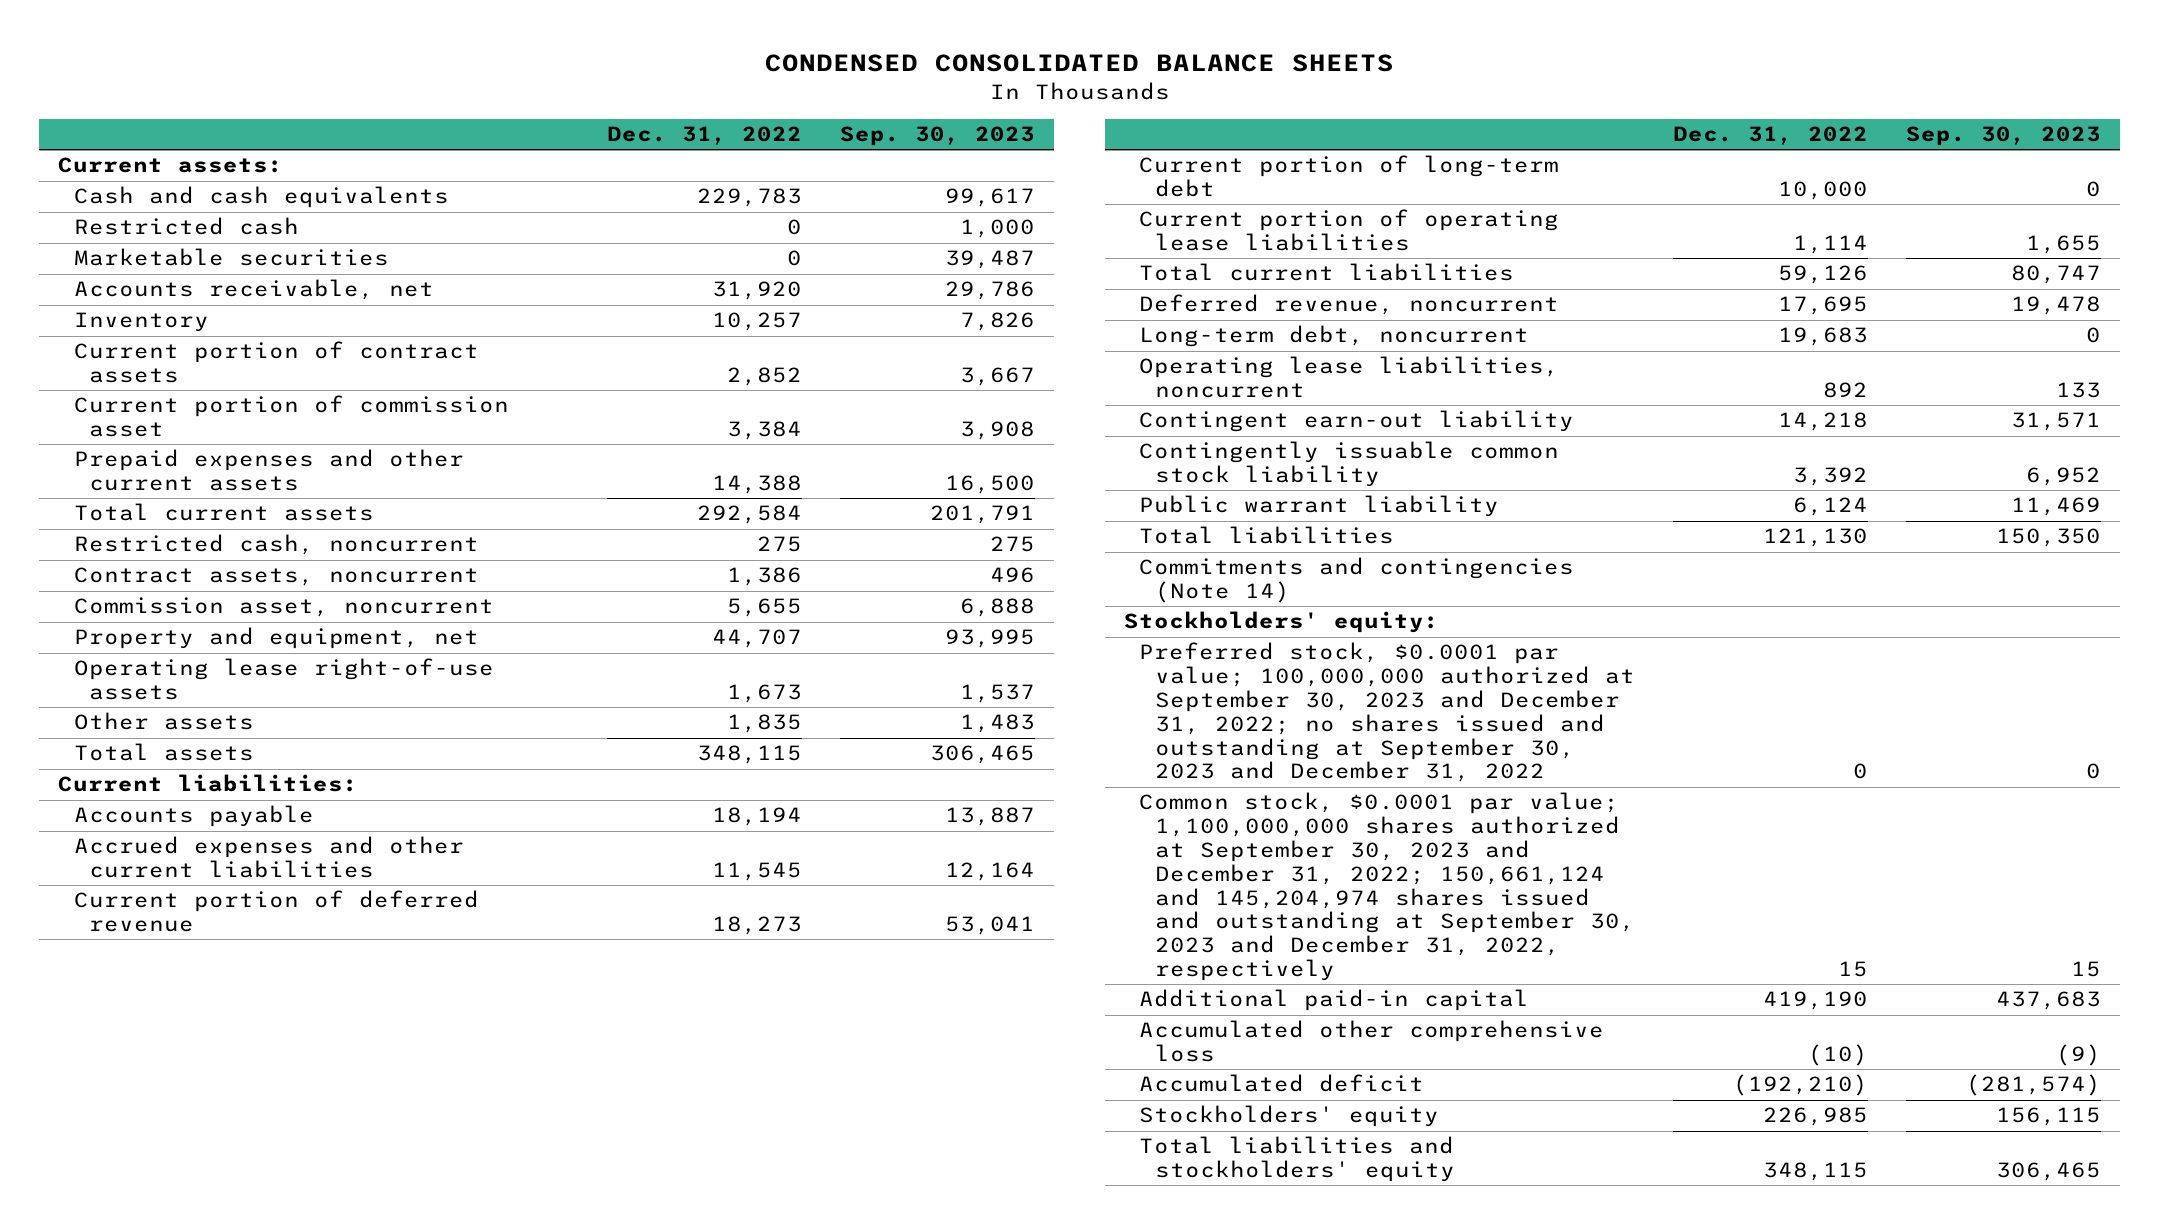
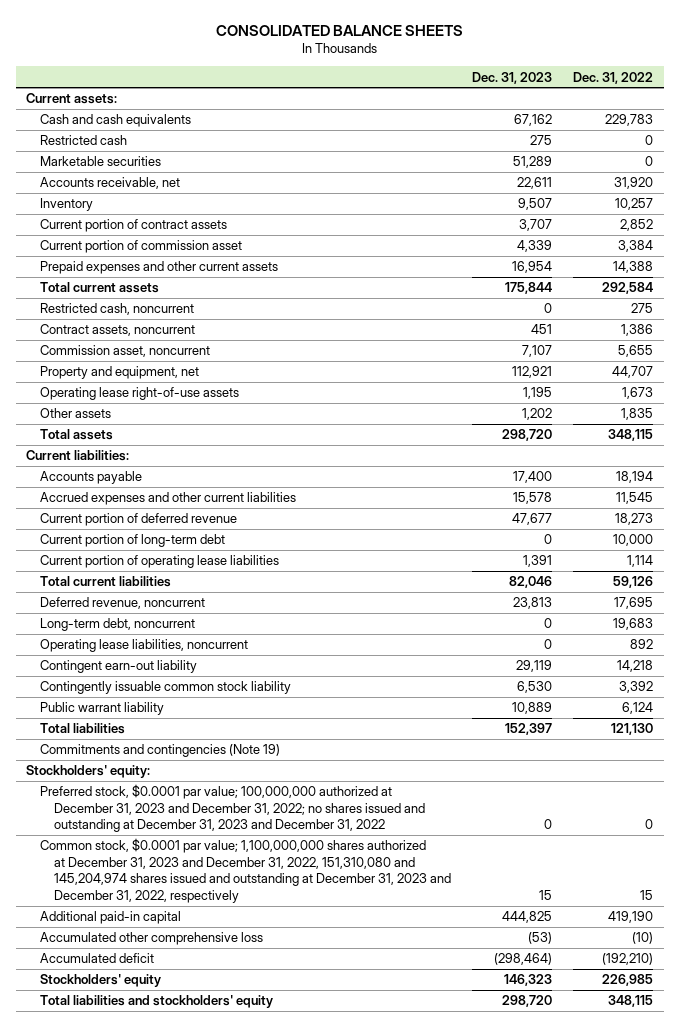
- CONDENSED CONSOLIDATED BALANCE SHEETS
+ CONSOLIDATED BALANCE SHEETS
- | Dec. 31, 2022 | Sep. 30, 2023
+ | Dec. 31, 2023 | Dec. 31, 2022
- Commitments and contingencies (Note 14)
+ Commitments and contingencies (Note 19)
- Preferred stock, $0.0001 par value; 100,000,000 authorized at September 30, 2023 and December 31, 2022; no shares issued and outstanding at September 30, 2023 and December 31, 2022 | 0 | 0
- Common stock, $0.0001 par value; 1,100,000,000 shares authorized at September 30, 2023 and December 31, 2022; 150,661,124 and 145,204,974 shares issued and outstanding at September 30, 2023 and December 31, 2022, respectively | 15 | 15
+ Preferred stock, $0.0001 par value; 100,000,000 authorized at December 31, 2023 and December 31, 2022; no shares issued and outstanding at December 31, 2023 and December 31, 2022 | 0 | 0
+ Common stock, $0.0001 par value; 1,100,000,000 shares authorized at December 31, 2023 and December 31, 2022, 151,310,080 and 145,204,974 shares issued and outstanding at December 31, 2023 and December 31, 2022, respectively | 15 | 15

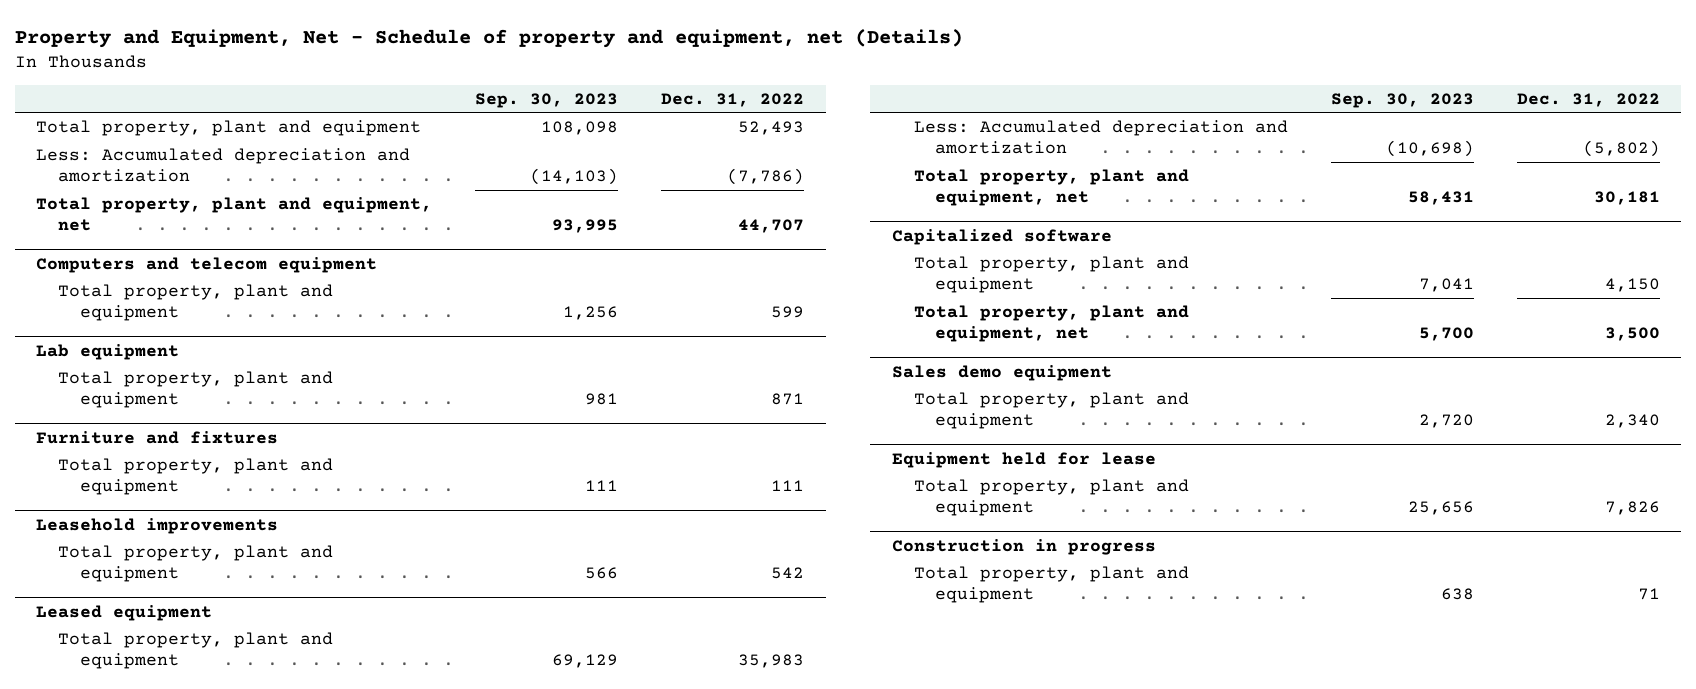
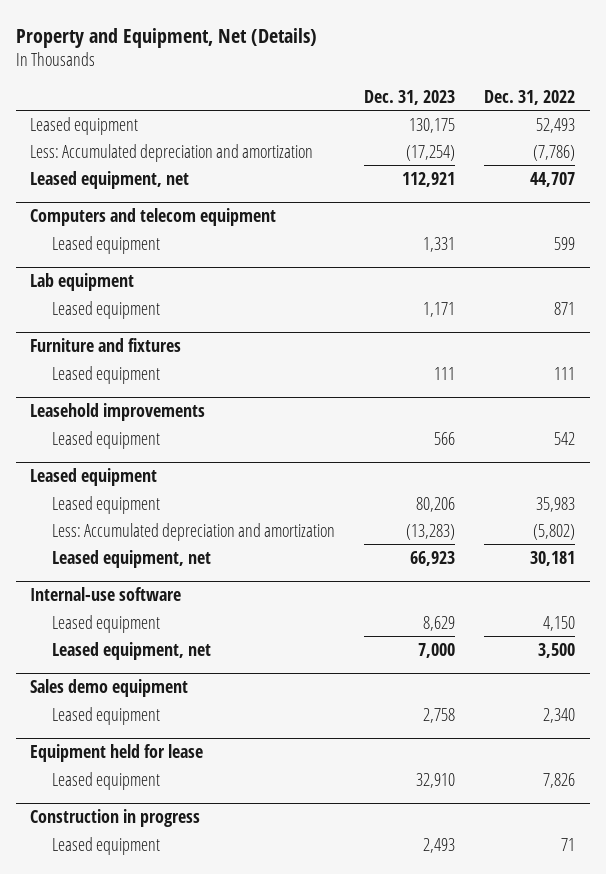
- Property and Equipment, Net - Schedule of property and equipment, net (Details)
+ Property and Equipment, Net (Details)
- | Sep. 30, 2023 | Dec. 31, 2022
+ | Dec. 31, 2023 | Dec. 31, 2022
- Total property, plant and equipment | 108,098 | 52,493
+ Leased equipment | 130,175 | 52,493
- Total property, plant and equipment, net | 93,995 | 44,707
+ Leased equipment, net | 112,921 | 44,707
@ Computers and telecom equipment
- Total property, plant and equipment | 1,256 | 599
+ Leased equipment | 1,331 | 599
@ Lab equipment
- Total property, plant and equipment | 981 | 871
+ Leased equipment | 1,171 | 871
@ Furniture and fixtures
- Total property, plant and equipment | 111 | 111
+ Leased equipment | 111 | 111
@ Leasehold improvements
- Total property, plant and equipment | 566 | 542
+ Leased equipment | 566 | 542
@ Leased equipment
- Total property, plant and equipment | 69,129 | 35,983
+ Leased equipment | 80,206 | 35,983
- Total property, plant and equipment, net | 58,431 | 30,181
- Capitalized software
- Total property, plant and equipment | 7,041 | 4,150
- Total property, plant and equipment, net | 5,700 | 3,500
@ Leased equipment
+ Leased equipment, net | 66,923 | 30,181
+ Internal-use software
+ Leased equipment | 8,629 | 4,150
+ Leased equipment, net | 7,000 | 3,500
@ Sales demo equipment
- Total property, plant and equipment | 2,720 | 2,340
+ Leased equipment | 2,758 | 2,340
@ Equipment held for lease
- Total property, plant and equipment | 25,656 | 7,826
+ Leased equipment | 32,910 | 7,826
@ Construction in progress
- Total property, plant and equipment | 638 | 71
+ Leased equipment | 2,493 | 71

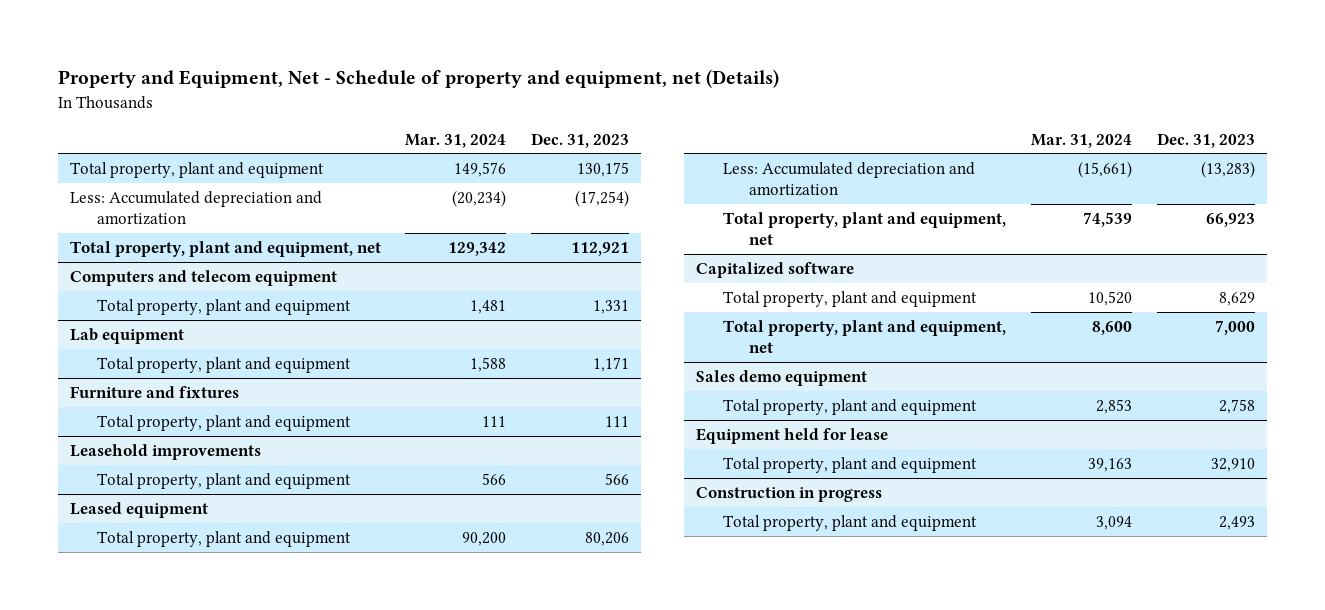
- Property and Equipment, Net (Details)
+ Property and Equipment, Net - Schedule of property and equipment, net (Details)
- | Dec. 31, 2023 | Dec. 31, 2022
+ | Mar. 31, 2024 | Dec. 31, 2023
- Leased equipment | 130,175 | 52,493
+ Total property, plant and equipment | 149,576 | 130,175
- Leased equipment, net | 112,921 | 44,707
+ Total property, plant and equipment, net | 129,342 | 112,921
@ Computers and telecom equipment
- Leased equipment | 1,331 | 599
+ Total property, plant and equipment | 1,481 | 1,331
@ Lab equipment
- Leased equipment | 1,171 | 871
+ Total property, plant and equipment | 1,588 | 1,171
@ Furniture and fixtures
- Leased equipment | 111 | 111
+ Total property, plant and equipment | 111 | 111
@ Leasehold improvements
- Leased equipment | 566 | 542
+ Total property, plant and equipment | 566 | 566
@ Leased equipment
- Leased equipment | 80,206 | 35,983
+ Total property, plant and equipment | 90,200 | 80,206
- Leased equipment, net | 66,923 | 30,181
- Internal-use software
- Leased equipment | 8,629 | 4,150
- Leased equipment, net | 7,000 | 3,500
@ Leased equipment
+ Total property, plant and equipment, net | 74,539 | 66,923
+ Capitalized software
+ Total property, plant and equipment | 10,520 | 8,629
+ Total property, plant and equipment, net | 8,600 | 7,000
@ Sales demo equipment
- Leased equipment | 2,758 | 2,340
+ Total property, plant and equipment | 2,853 | 2,758
@ Equipment held for lease
- Leased equipment | 32,910 | 7,826
+ Total property, plant and equipment | 39,163 | 32,910
@ Construction in progress
- Leased equipment | 2,493 | 71
+ Total property, plant and equipment | 3,094 | 2,493

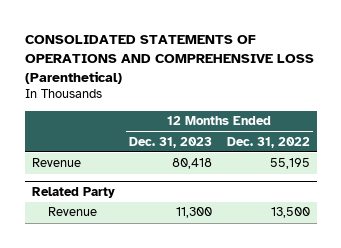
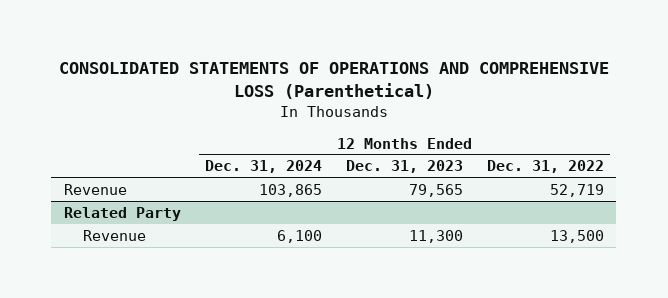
- | 12 Months Ended Dec. 31, 2023 | 12 Months Ended Dec. 31, 2022
+ | 12 Months Ended Dec. 31, 2024 | 12 Months Ended Dec. 31, 2023 | 12 Months Ended Dec. 31, 2022
- Revenue | 80,418 | 55,195
+ Revenue | 103,865 | 79,565 | 52,719

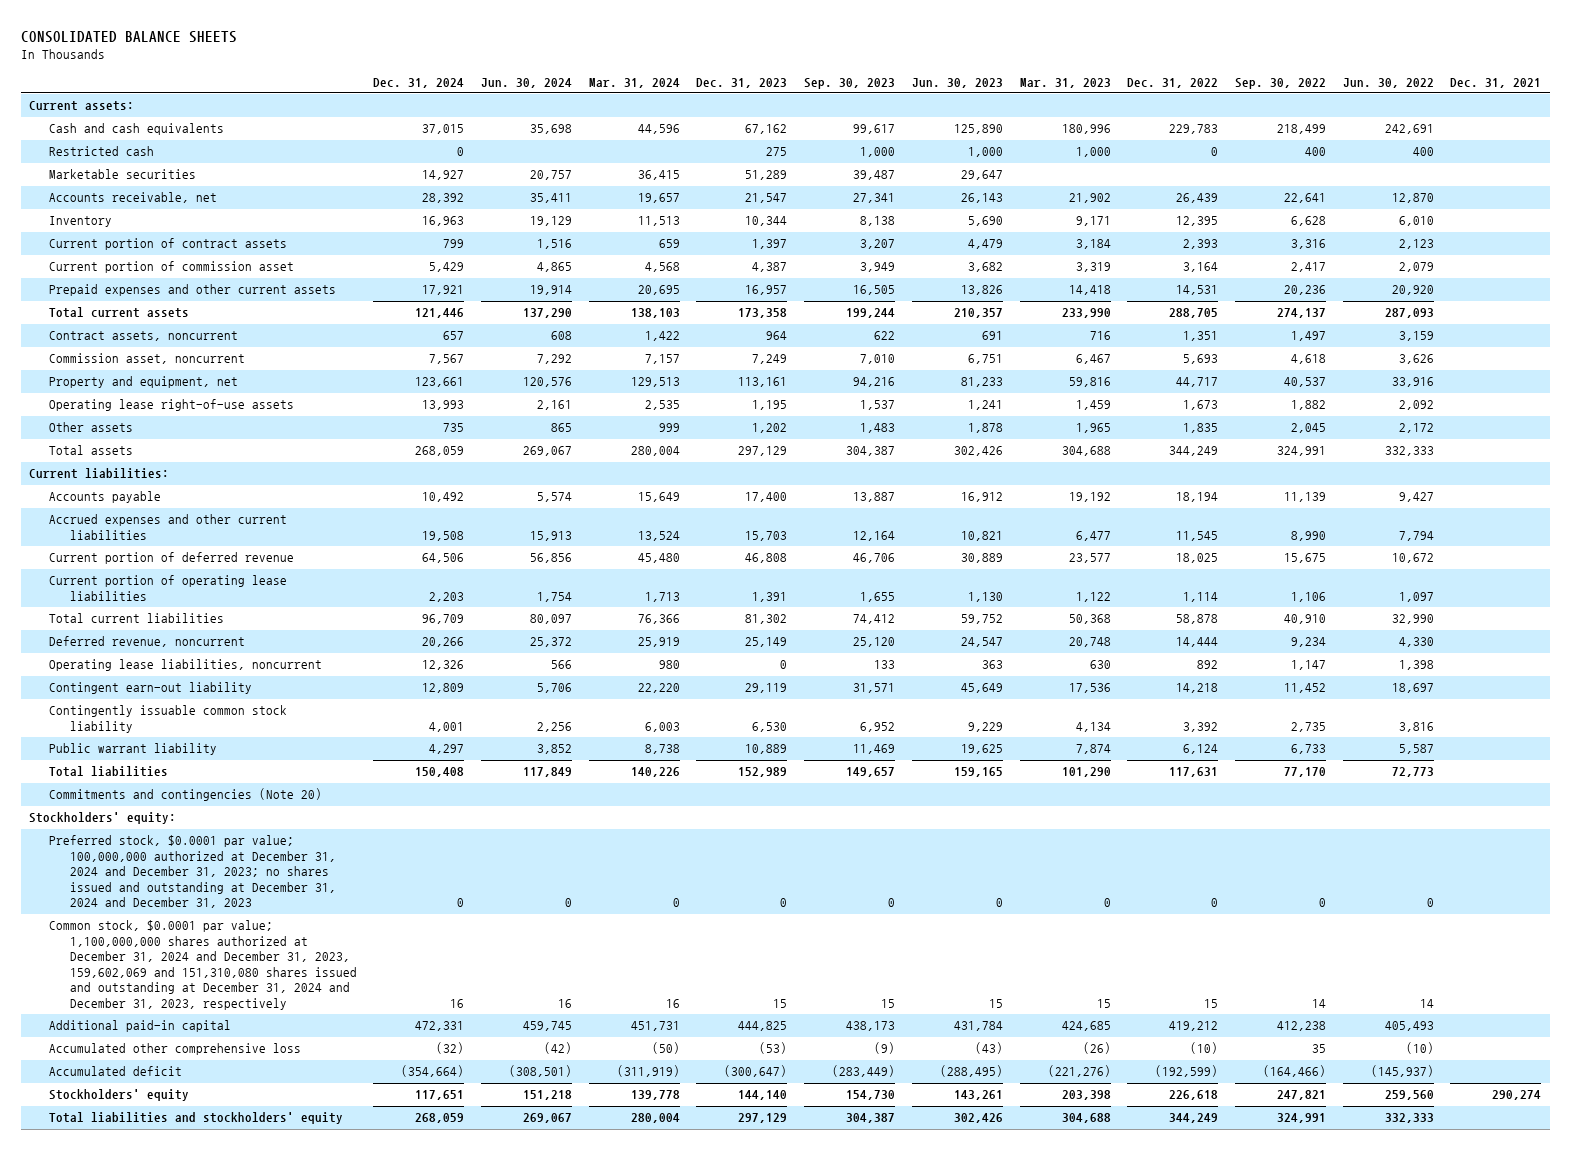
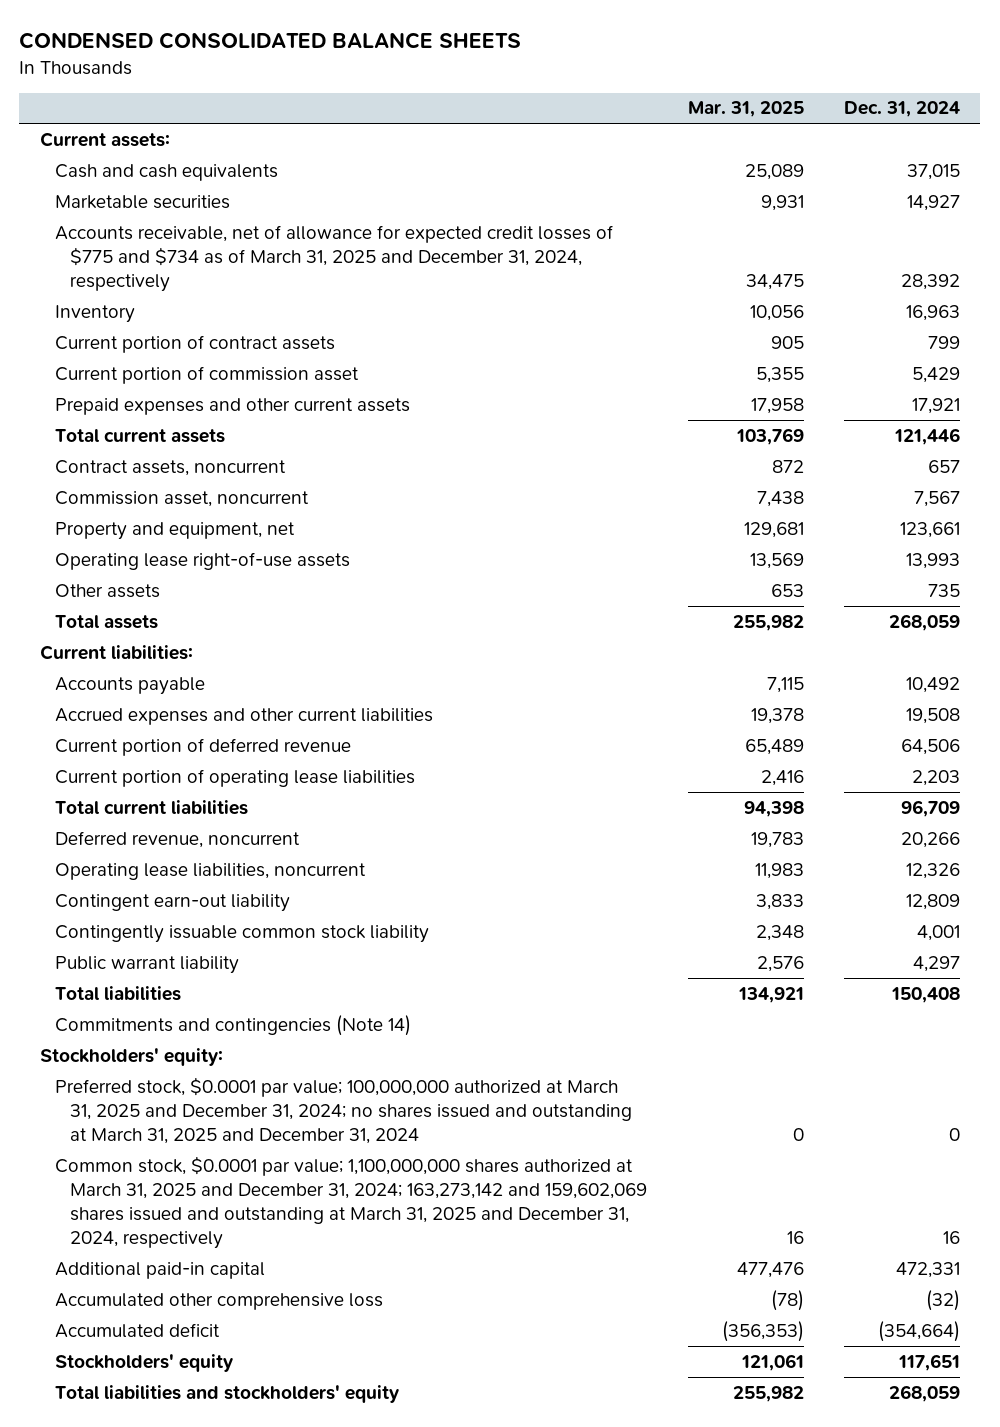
- CONSOLIDATED BALANCE SHEETS
+ CONDENSED CONSOLIDATED BALANCE SHEETS
- | Dec. 31, 2024 | Jun. 30, 2024 | Mar. 31, 2024 | Dec. 31, 2023 | Sep. 30, 2023 | Jun. 30, 2023 | Mar. 31, 2023 | Dec. 31, 2022 | Sep. 30, 2022 | Jun. 30, 2022 | Dec. 31, 2021
+ | Mar. 31, 2025 | Dec. 31, 2024
- Restricted cash | 0 | | | 275 | 1,000 | 1,000 | 1,000 | 0 | 400 | 400 |
- Accounts receivable, net | 28,392 | 35,411 | 19,657 | 21,547 | 27,341 | 26,143 | 21,902 | 26,439 | 22,641 | 12,870 |
+ Accounts receivable, net of allowance for expected credit losses of $775 and $734 as of March 31, 2025 and December 31, 2024, respectively | 34,475 | 28,392
- Commitments and contingencies (Note 20)
+ Commitments and contingencies (Note 14)
- Preferred stock, $0.0001 par value; 100,000,000 authorized at December 31, 2024 and December 31, 2023; no shares issued and outstanding at December 31, 2024 and December 31, 2023 | 0 | 0 | 0 | 0 | 0 | 0 | 0 | 0 | 0 | 0 |
- Common stock, $0.0001 par value; 1,100,000,000 shares authorized at December 31, 2024 and December 31, 2023, 159,602,069 and 151,310,080 shares issued and outstanding at December 31, 2024 and December 31, 2023, respectively | 16 | 16 | 16 | 15 | 15 | 15 | 15 | 15 | 14 | 14 |
+ Preferred stock, $0.0001 par value; 100,000,000 authorized at March 31, 2025 and December 31, 2024; no shares issued and outstanding at March 31, 2025 and December 31, 2024 | 0 | 0
+ Common stock, $0.0001 par value; 1,100,000,000 shares authorized at March 31, 2025 and December 31, 2024; 163,273,142 and 159,602,069 shares issued and outstanding at March 31, 2025 and December 31, 2024, respectively | 16 | 16

